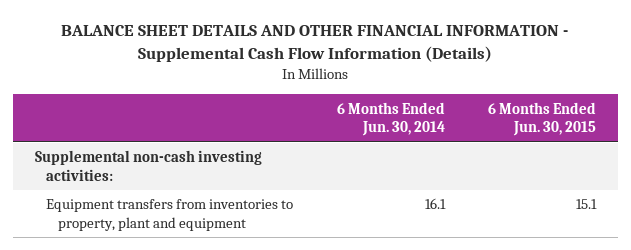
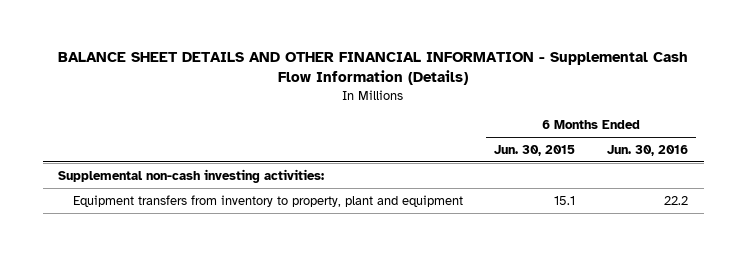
- | 6 Months Ended Jun. 30, 2014 | 6 Months Ended Jun. 30, 2015
+ | 6 Months Ended Jun. 30, 2015 | 6 Months Ended Jun. 30, 2016
- Equipment transfers from inventories to property, plant and equipment | 16.1 | 15.1
+ Equipment transfers from inventory to property, plant and equipment | 15.1 | 22.2

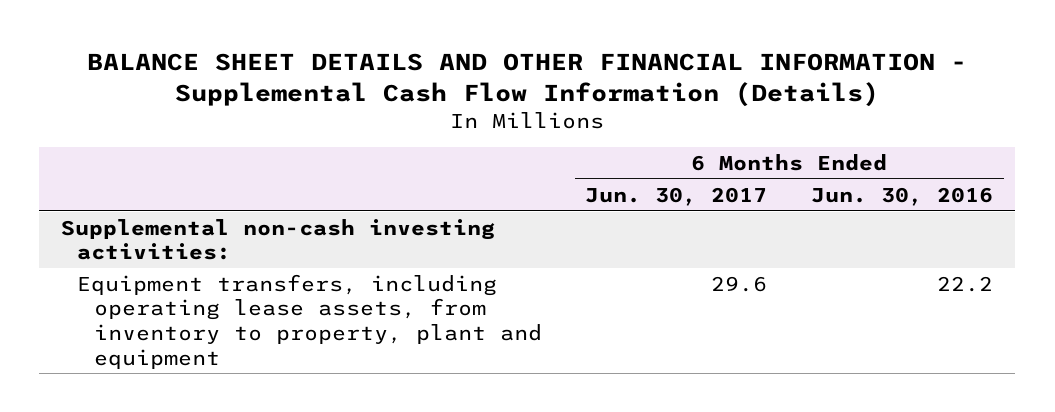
- | 6 Months Ended Jun. 30, 2015 | 6 Months Ended Jun. 30, 2016
+ | 6 Months Ended Jun. 30, 2017 | 6 Months Ended Jun. 30, 2016
- Equipment transfers from inventory to property, plant and equipment | 15.1 | 22.2
+ Equipment transfers, including operating lease assets, from inventory to property, plant and equipment | 29.6 | 22.2

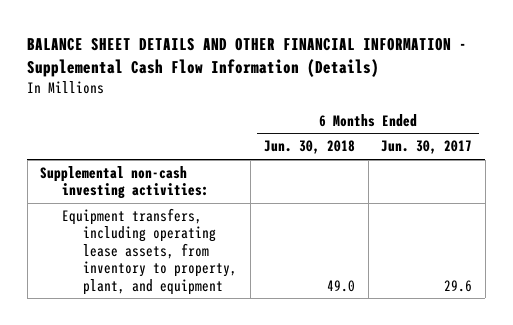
- | 6 Months Ended Jun. 30, 2017 | 6 Months Ended Jun. 30, 2016
+ | 6 Months Ended Jun. 30, 2018 | 6 Months Ended Jun. 30, 2017
- Equipment transfers, including operating lease assets, from inventory to property, plant and equipment | 29.6 | 22.2
+ Equipment transfers, including operating lease assets, from inventory to property, plant, and equipment | 49.0 | 29.6

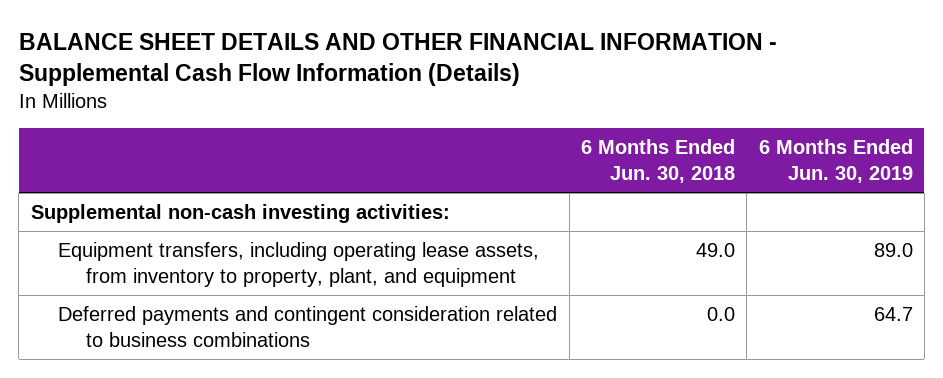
- | 6 Months Ended Jun. 30, 2018 | 6 Months Ended Jun. 30, 2017
+ | 6 Months Ended Jun. 30, 2018 | 6 Months Ended Jun. 30, 2019
+ Deferred payments and contingent consideration related to business combinations | 0.0 | 64.7

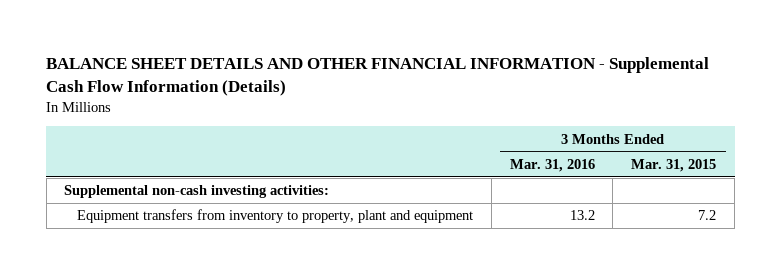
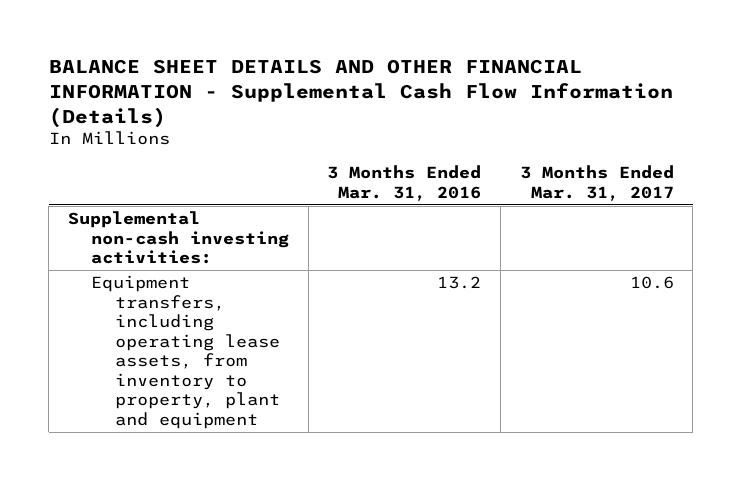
- | 3 Months Ended Mar. 31, 2016 | 3 Months Ended Mar. 31, 2015
+ | 3 Months Ended Mar. 31, 2016 | 3 Months Ended Mar. 31, 2017
- Equipment transfers from inventory to property, plant and equipment | 13.2 | 7.2
+ Equipment transfers, including operating lease assets, from inventory to property, plant and equipment | 13.2 | 10.6

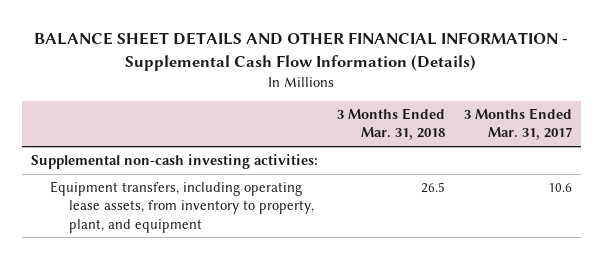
- | 3 Months Ended Mar. 31, 2016 | 3 Months Ended Mar. 31, 2017
+ | 3 Months Ended Mar. 31, 2018 | 3 Months Ended Mar. 31, 2017
- Equipment transfers, including operating lease assets, from inventory to property, plant and equipment | 13.2 | 10.6
+ Equipment transfers, including operating lease assets, from inventory to property, plant, and equipment | 26.5 | 10.6

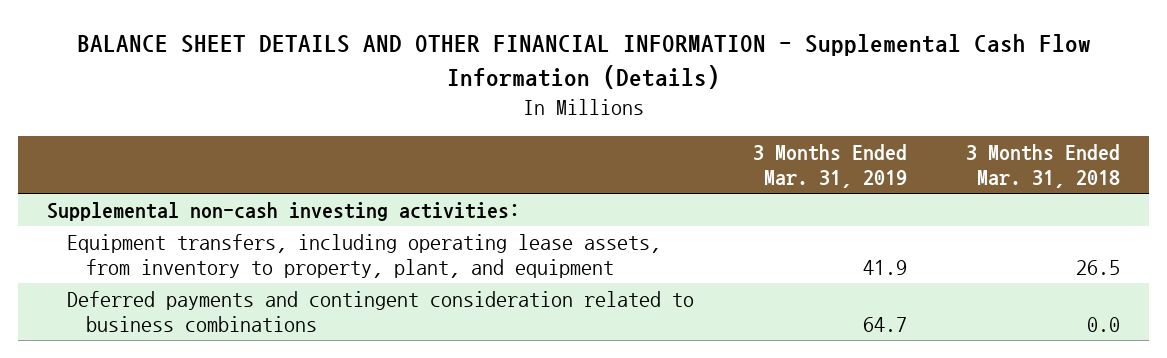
- | 3 Months Ended Mar. 31, 2018 | 3 Months Ended Mar. 31, 2017
+ | 3 Months Ended Mar. 31, 2019 | 3 Months Ended Mar. 31, 2018
+ Deferred payments and contingent consideration related to business combinations | 64.7 | 0.0

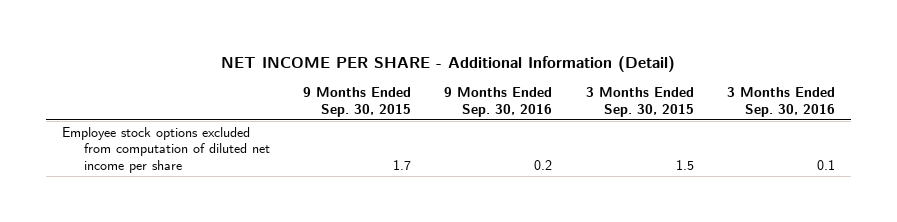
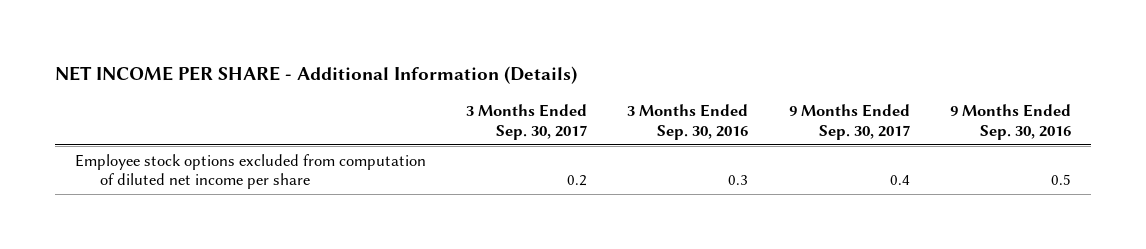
- NET INCOME PER SHARE - Additional Information (Detail)
+ NET INCOME PER SHARE - Additional Information (Details)
- | 9 Months Ended Sep. 30, 2015 | 9 Months Ended Sep. 30, 2016 | 3 Months Ended Sep. 30, 2015 | 3 Months Ended Sep. 30, 2016
+ | 3 Months Ended Sep. 30, 2017 | 3 Months Ended Sep. 30, 2016 | 9 Months Ended Sep. 30, 2017 | 9 Months Ended Sep. 30, 2016
- Employee stock options excluded from computation of diluted net income per share | 1.7 | 0.2 | 1.5 | 0.1
+ Employee stock options excluded from computation of diluted net income per share | 0.2 | 0.3 | 0.4 | 0.5

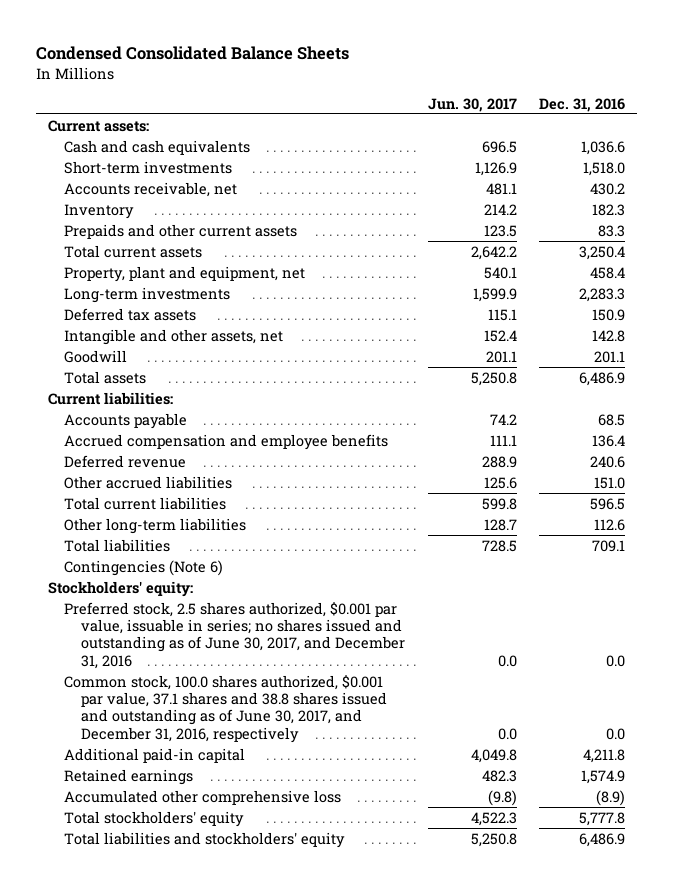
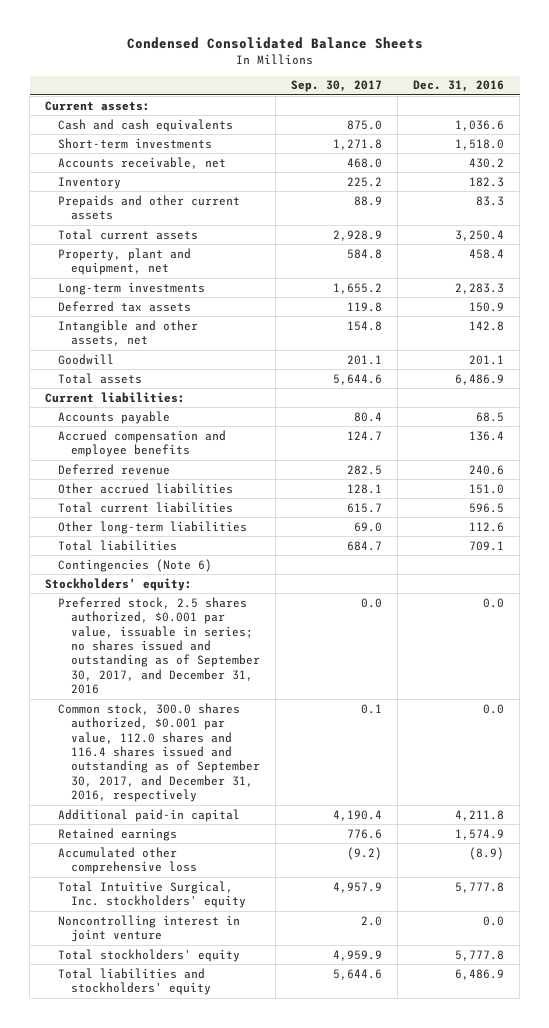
- | Jun. 30, 2017 | Dec. 31, 2016
+ | Sep. 30, 2017 | Dec. 31, 2016
- Preferred stock, 2.5 shares authorized, $0.001 par value, issuable in series; no shares issued and outstanding as of June 30, 2017, and December 31, 2016 | 0.0 | 0.0
- Common stock, 100.0 shares authorized, $0.001 par value, 37.1 shares and 38.8 shares issued and outstanding as of June 30, 2017, and December 31, 2016, respectively | 0.0 | 0.0
+ Preferred stock, 2.5 shares authorized, $0.001 par value, issuable in series; no shares issued and outstanding as of September 30, 2017, and December 31, 2016 | 0.0 | 0.0
+ Common stock, 300.0 shares authorized, $0.001 par value, 112.0 shares and 116.4 shares issued and outstanding as of September 30, 2017, and December 31, 2016, respectively | 0.1 | 0.0
+ Total Intuitive Surgical, Inc. stockholders' equity | 4,957.9 | 5,777.8
+ Noncontrolling interest in joint venture | 2.0 | 0.0

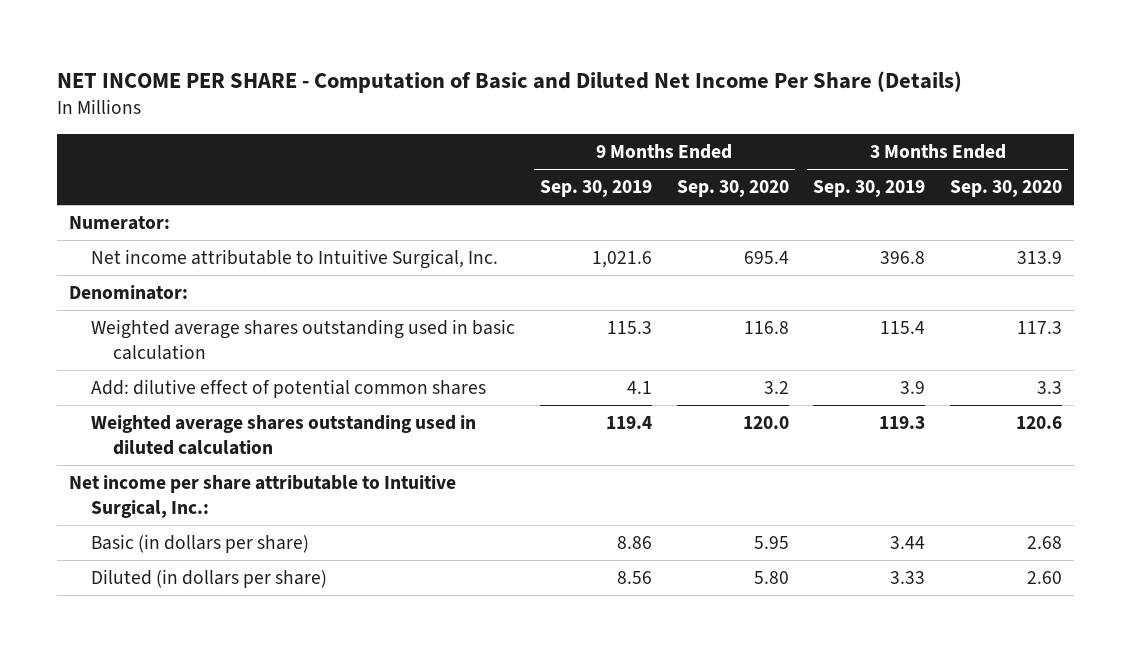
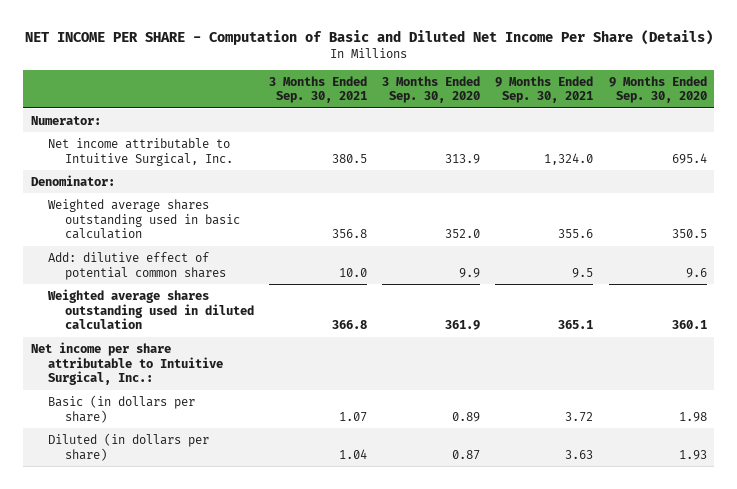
- | 9 Months Ended Sep. 30, 2019 | 9 Months Ended Sep. 30, 2020 | 3 Months Ended Sep. 30, 2019 | 3 Months Ended Sep. 30, 2020
+ | 3 Months Ended Sep. 30, 2021 | 3 Months Ended Sep. 30, 2020 | 9 Months Ended Sep. 30, 2021 | 9 Months Ended Sep. 30, 2020
- Weighted average shares outstanding used in basic calculation | 115.3 | 116.8 | 115.4 | 117.3
- Add: dilutive effect of potential common shares | 4.1 | 3.2 | 3.9 | 3.3
- Weighted average shares outstanding used in diluted calculation | 119.4 | 120.0 | 119.3 | 120.6
+ Weighted average shares outstanding used in basic calculation | 356.8 | 352.0 | 355.6 | 350.5
+ Add: dilutive effect of potential common shares | 10.0 | 9.9 | 9.5 | 9.6
+ Weighted average shares outstanding used in diluted calculation | 366.8 | 361.9 | 365.1 | 360.1
- Basic (in dollars per share) | 8.86 | 5.95 | 3.44 | 2.68
- Diluted (in dollars per share) | 8.56 | 5.80 | 3.33 | 2.60
+ Basic (in dollars per share) | 1.07 | 0.89 | 3.72 | 1.98
+ Diluted (in dollars per share) | 1.04 | 0.87 | 3.63 | 1.93

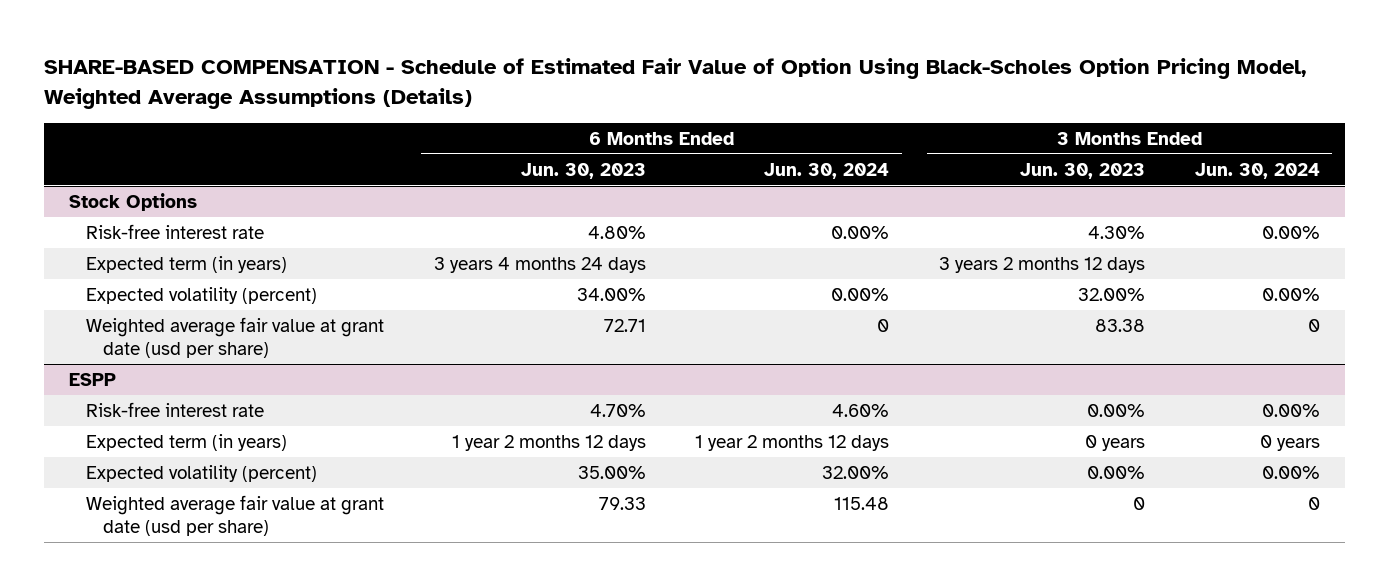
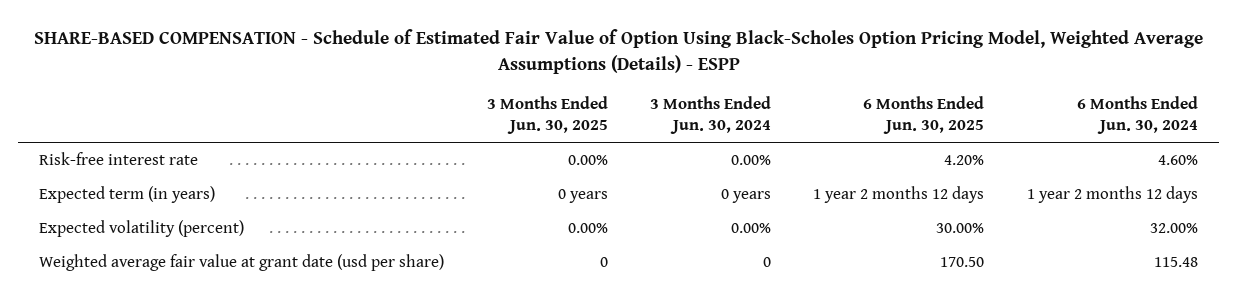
- SHARE-BASED COMPENSATION - Schedule of Estimated Fair Value of Option Using Black-Scholes Option Pricing Model, Weighted Average Assumptions (Details)
+ SHARE-BASED COMPENSATION - Schedule of Estimated Fair Value of Option Using Black-Scholes Option Pricing Model, Weighted Average Assumptions (Details) - ESPP
- | 6 Months Ended Jun. 30, 2023 | 6 Months Ended Jun. 30, 2024 | 3 Months Ended Jun. 30, 2023 | 3 Months Ended Jun. 30, 2024
+ | 3 Months Ended Jun. 30, 2025 | 3 Months Ended Jun. 30, 2024 | 6 Months Ended Jun. 30, 2025 | 6 Months Ended Jun. 30, 2024
- Stock Options
- Risk-free interest rate | 4.80% | 0.00% | 4.30% | 0.00%
- Expected term (in years) | 3 years 4 months 24 days | | 3 years 2 months 12 days |
- Expected volatility (percent) | 34.00% | 0.00% | 32.00% | 0.00%
- Weighted average fair value at grant date (usd per share) | 72.71 | 0 | 83.38 | 0
- ESPP

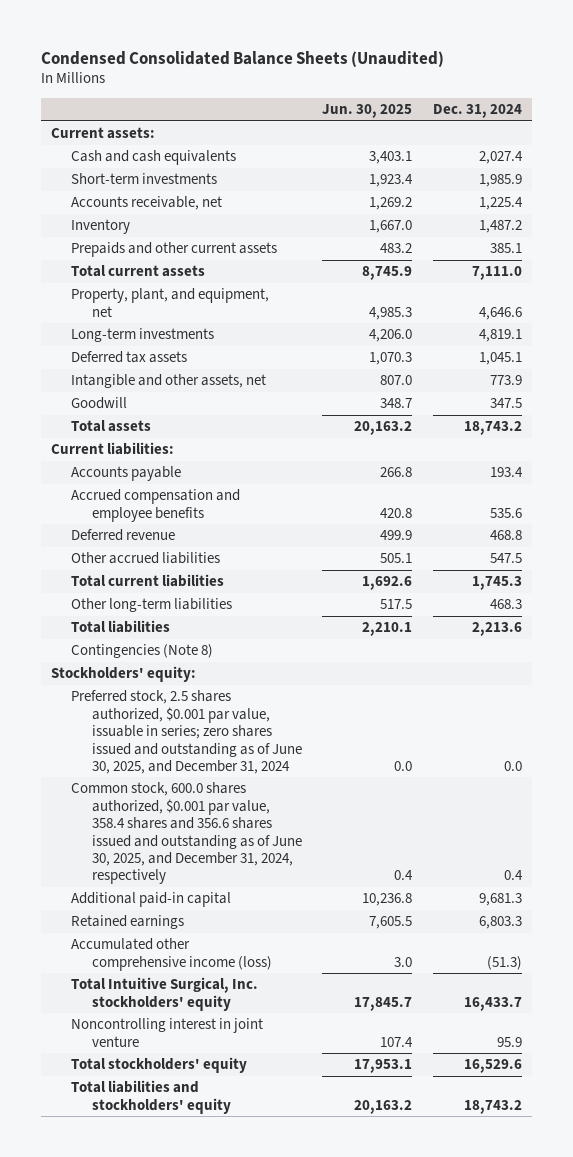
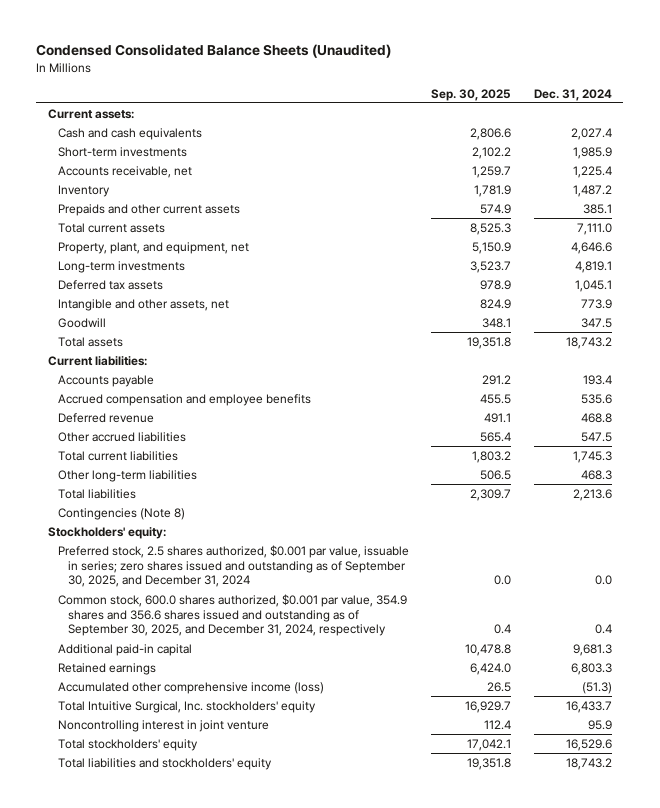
- | Jun. 30, 2025 | Dec. 31, 2024
+ | Sep. 30, 2025 | Dec. 31, 2024
- Preferred stock, 2.5 shares authorized, $0.001 par value, issuable in series; zero shares issued and outstanding as of June 30, 2025, and December 31, 2024 | 0.0 | 0.0
- Common stock, 600.0 shares authorized, $0.001 par value, 358.4 shares and 356.6 shares issued and outstanding as of June 30, 2025, and December 31, 2024, respectively | 0.4 | 0.4
+ Preferred stock, 2.5 shares authorized, $0.001 par value, issuable in series; zero shares issued and outstanding as of September 30, 2025, and December 31, 2024 | 0.0 | 0.0
+ Common stock, 600.0 shares authorized, $0.001 par value, 354.9 shares and 356.6 shares issued and outstanding as of September 30, 2025, and December 31, 2024, respectively | 0.4 | 0.4

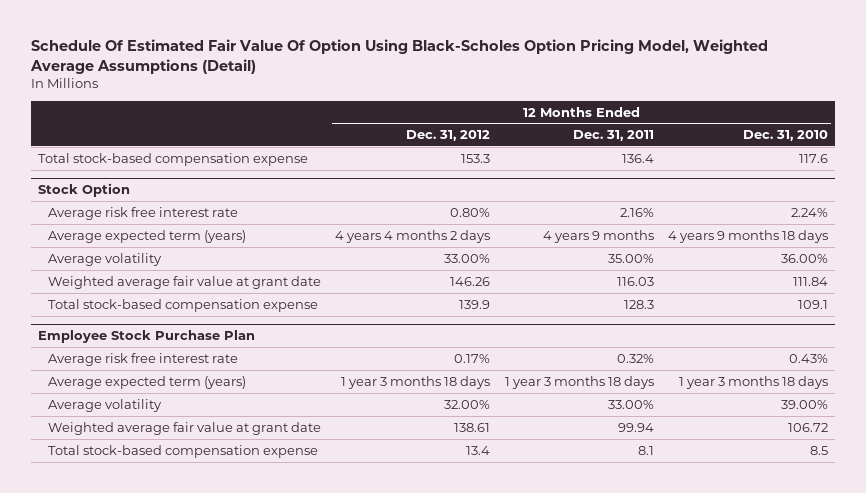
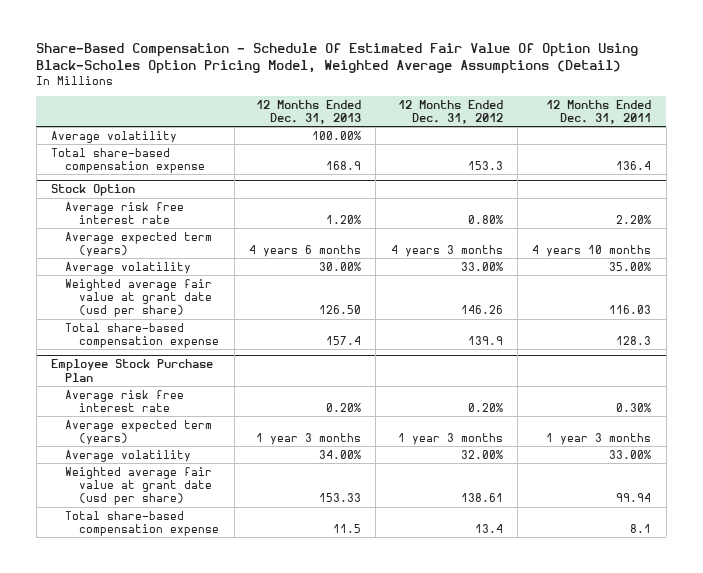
- Schedule Of Estimated Fair Value Of Option Using Black-Scholes Option Pricing Model, Weighted Average Assumptions (Detail)
+ Share-Based Compensation - Schedule Of Estimated Fair Value Of Option Using Black-Scholes Option Pricing Model, Weighted Average Assumptions (Detail)
- | 12 Months Ended Dec. 31, 2012 | 12 Months Ended Dec. 31, 2011 | 12 Months Ended Dec. 31, 2010
+ | 12 Months Ended Dec. 31, 2013 | 12 Months Ended Dec. 31, 2012 | 12 Months Ended Dec. 31, 2011
- Total stock-based compensation expense | 153.3 | 136.4 | 117.6
+ Average volatility | 100.00% | |
+ Total share-based compensation expense | 168.9 | 153.3 | 136.4
@ Stock Option
- Average risk free interest rate | 0.80% | 2.16% | 2.24%
- Average expected term (years) | 4 years 4 months 2 days | 4 years 9 months | 4 years 9 months 18 days
+ Average risk free interest rate | 1.20% | 0.80% | 2.20%
+ Average expected term (years) | 4 years 6 months | 4 years 3 months | 4 years 10 months
- Weighted average fair value at grant date | 146.26 | 116.03 | 111.84
- Total stock-based compensation expense | 139.9 | 128.3 | 109.1
+ Weighted average fair value at grant date (usd per share) | 126.50 | 146.26 | 116.03
+ Total share-based compensation expense | 157.4 | 139.9 | 128.3
@ Employee Stock Purchase Plan
- Average risk free interest rate | 0.17% | 0.32% | 0.43%
- Average expected term (years) | 1 year 3 months 18 days | 1 year 3 months 18 days | 1 year 3 months 18 days
+ Average risk free interest rate | 0.20% | 0.20% | 0.30%
+ Average expected term (years) | 1 year 3 months | 1 year 3 months | 1 year 3 months
- Weighted average fair value at grant date | 138.61 | 99.94 | 106.72
- Total stock-based compensation expense | 13.4 | 8.1 | 8.5
+ Weighted average fair value at grant date (usd per share) | 153.33 | 138.61 | 99.94
+ Total share-based compensation expense | 11.5 | 13.4 | 8.1

